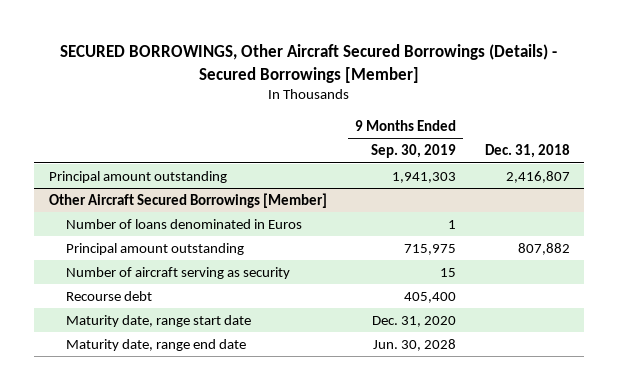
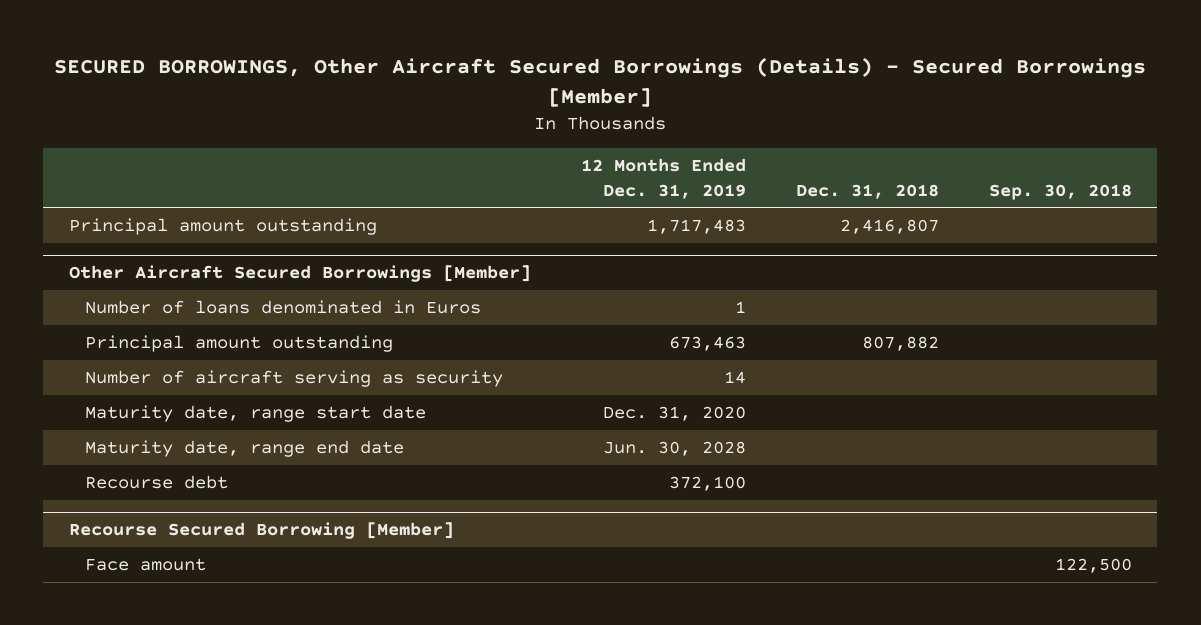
- | 9 Months Ended Sep. 30, 2019 | Dec. 31, 2018
+ | 12 Months Ended Dec. 31, 2019 | Dec. 31, 2018 | Sep. 30, 2018
@ Other Aircraft Secured Borrowings [Member]
moved down: Recourse debt | 372,100 | |
+ Recourse Secured Borrowing [Member]
+ Face amount | | | 122,500

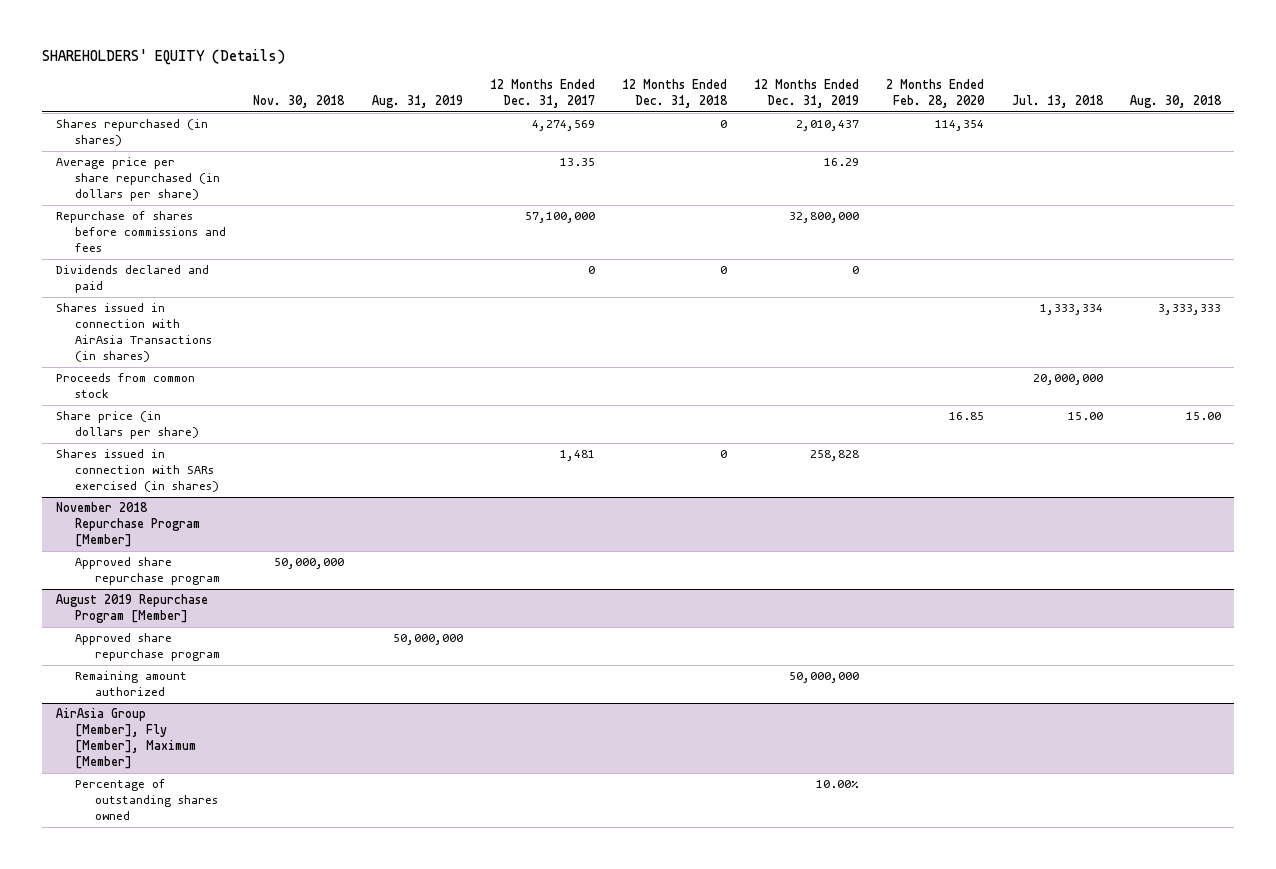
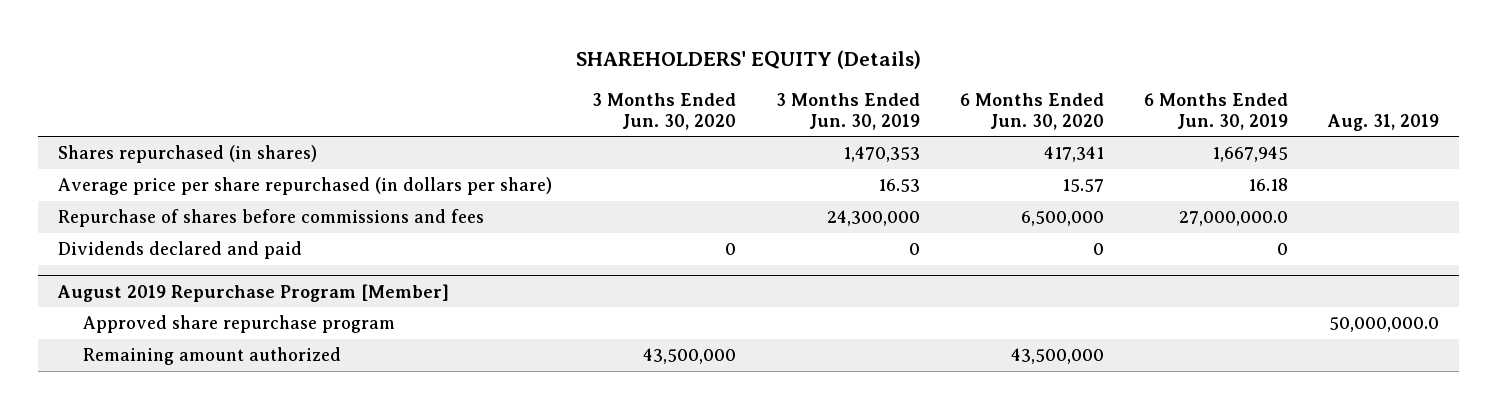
- | Nov. 30, 2018 | Aug. 31, 2019 | 12 Months Ended Dec. 31, 2017 | 12 Months Ended Dec. 31, 2018 | 12 Months Ended Dec. 31, 2019 | 2 Months Ended Feb. 28, 2020 | Jul. 13, 2018 | Aug. 30, 2018
+ | 3 Months Ended Jun. 30, 2020 | 3 Months Ended Jun. 30, 2019 | 6 Months Ended Jun. 30, 2020 | 6 Months Ended Jun. 30, 2019 | Aug. 31, 2019
- Shares issued in connection with AirAsia Transactions (in shares) | | | | | | | 1,333,334 | 3,333,333
- Proceeds from common stock | | | | | | | 20,000,000 |
- Share price (in dollars per share) | | | | | | 16.85 | 15.00 | 15.00
- Shares issued in connection with SARs exercised (in shares) | | | 1,481 | 0 | 258,828 | | |
- November 2018 Repurchase Program [Member]
- Approved share repurchase program | 50,000,000 | | | | | | |
@ August 2019 Repurchase Program [Member]
- Approved share repurchase program | | 50,000,000 | | | | | |
+ Approved share repurchase program | | | | | 50,000,000.0
- AirAsia Group [Member], Fly [Member], Maximum [Member]
- Percentage of outstanding shares owned | | | | | 10.00% | | |

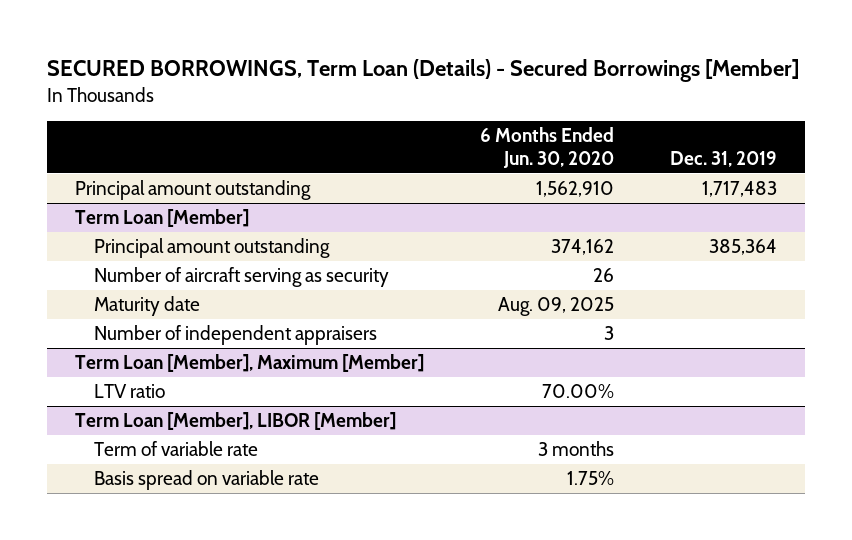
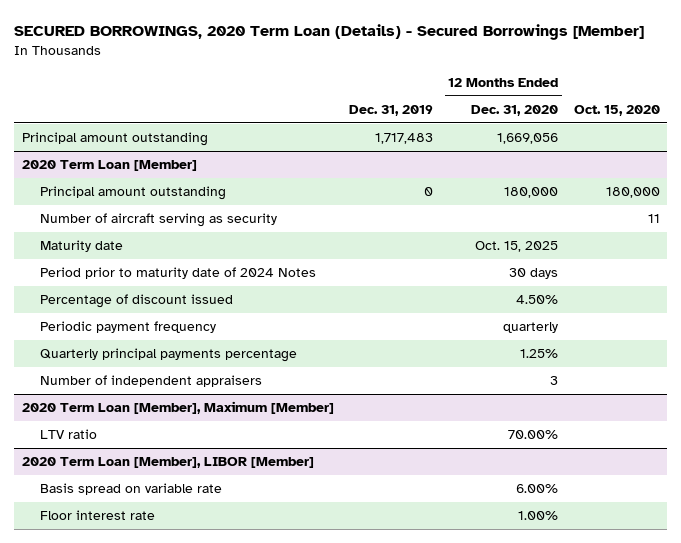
- SECURED BORROWINGS, Term Loan (Details) - Secured Borrowings [Member]
+ SECURED BORROWINGS, 2020 Term Loan (Details) - Secured Borrowings [Member]
- | 6 Months Ended Jun. 30, 2020 | Dec. 31, 2019
+ | Dec. 31, 2019 | 12 Months Ended Dec. 31, 2020 | Oct. 15, 2020
- Term Loan [Member]
- Principal amount outstanding | 374,162 | 385,364
+ 2020 Term Loan [Member]
+ Principal amount outstanding | 0 | 180,000 | 180,000
+ Period prior to maturity date of 2024 Notes | | 30 days |
+ Percentage of discount issued | | 4.50% |
+ Periodic payment frequency | | quarterly |
+ Quarterly principal payments percentage | | 1.25% |
- Term Loan [Member], Maximum [Member]
+ 2020 Term Loan [Member], Maximum [Member]
- Term Loan [Member], LIBOR [Member]
- Term of variable rate | 3 months |
+ 2020 Term Loan [Member], LIBOR [Member]
+ Floor interest rate | | 1.00% |

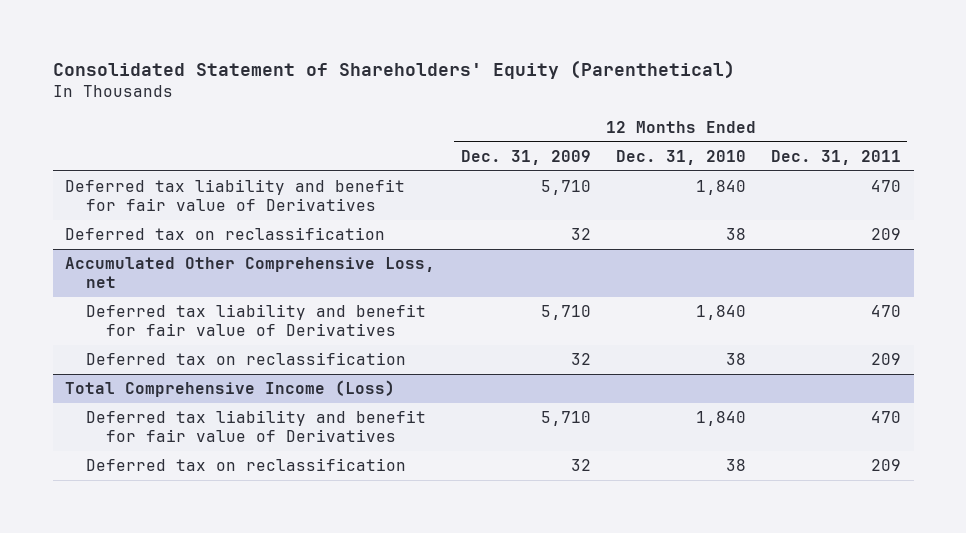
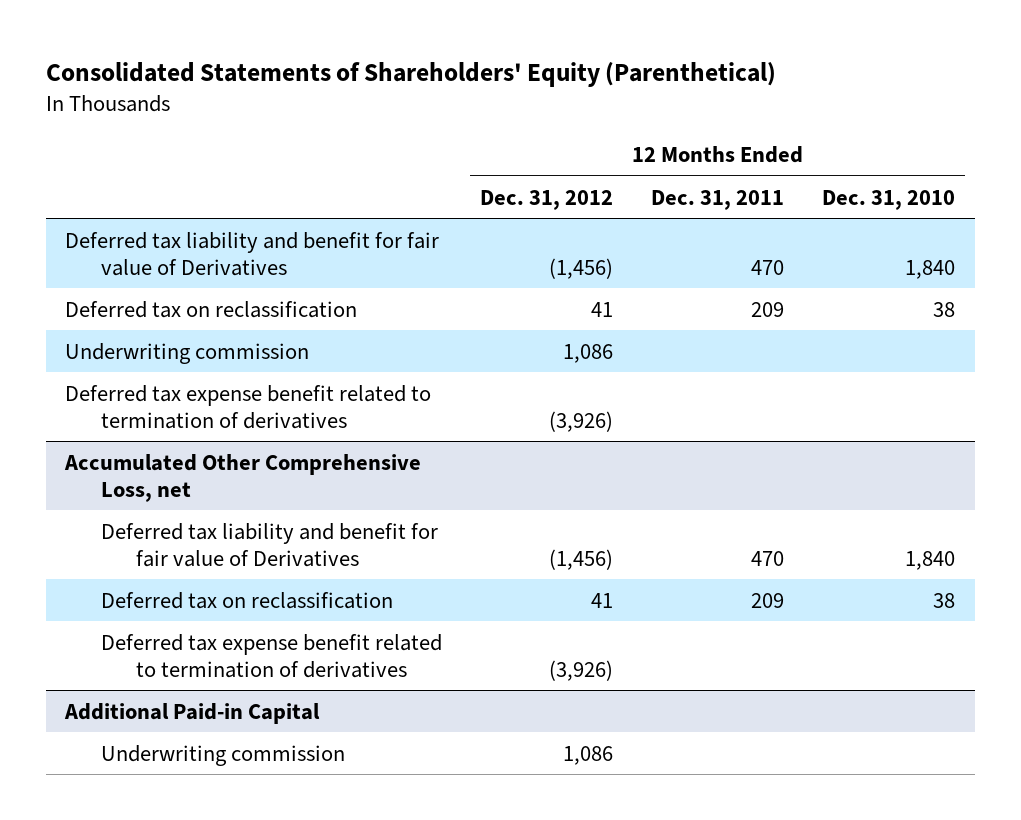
- Consolidated Statement of Shareholders' Equity (Parenthetical)
+ Consolidated Statements of Shareholders' Equity (Parenthetical)
- | 12 Months Ended Dec. 31, 2009 | 12 Months Ended Dec. 31, 2010 | 12 Months Ended Dec. 31, 2011
+ | 12 Months Ended Dec. 31, 2012 | 12 Months Ended Dec. 31, 2011 | 12 Months Ended Dec. 31, 2010
+ Underwriting commission | 1,086 | |
+ Deferred tax expense benefit related to termination of derivatives | (3,926) | |
- Total Comprehensive Income (Loss)
- Deferred tax liability and benefit for fair value of Derivatives | 5,710 | 1,840 | 470
- Deferred tax on reclassification | 32 | 38 | 209
@ Accumulated Other Comprehensive Loss, net
+ Deferred tax expense benefit related to termination of derivatives | (3,926) | |
+ Additional Paid-in Capital
+ Underwriting commission | 1,086 | |

